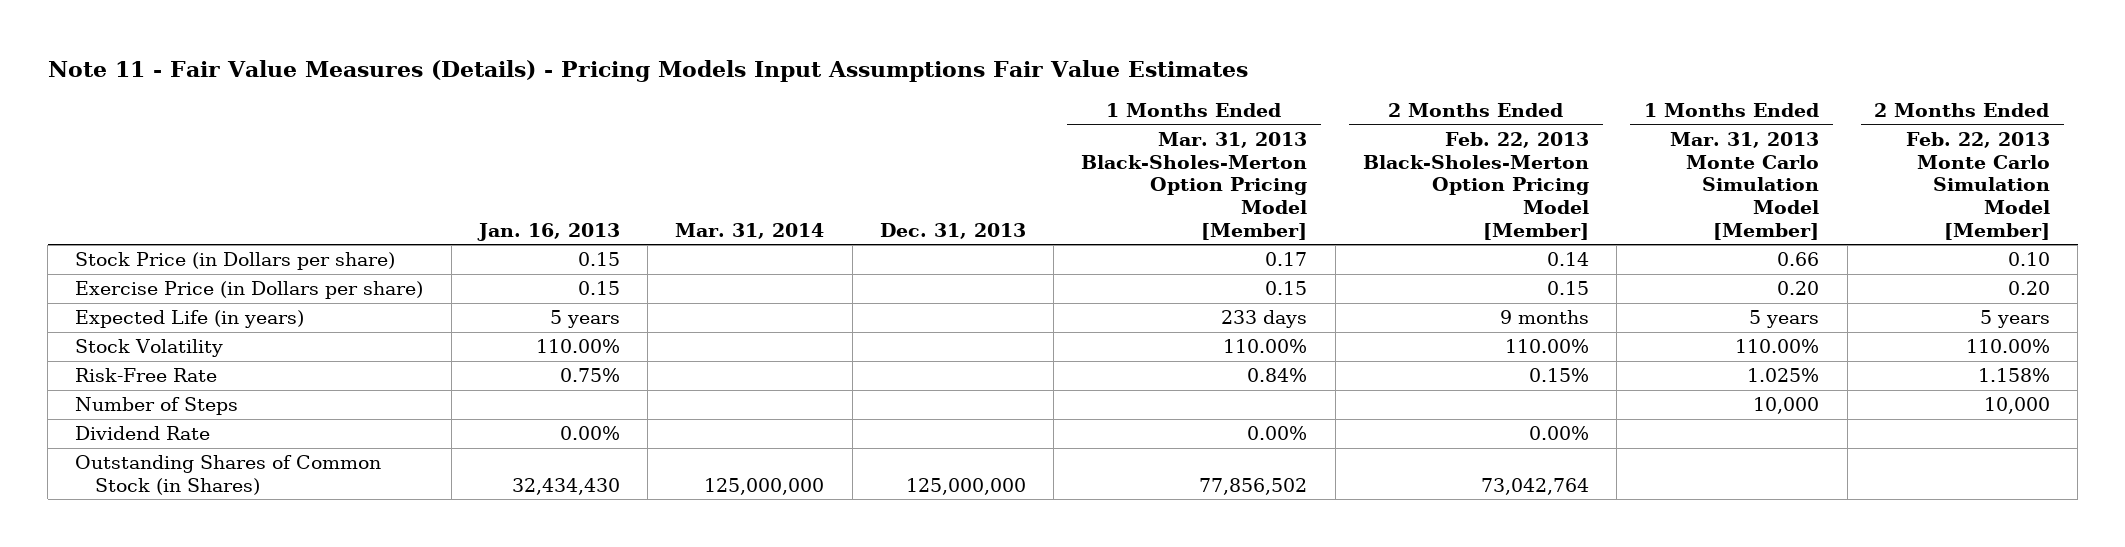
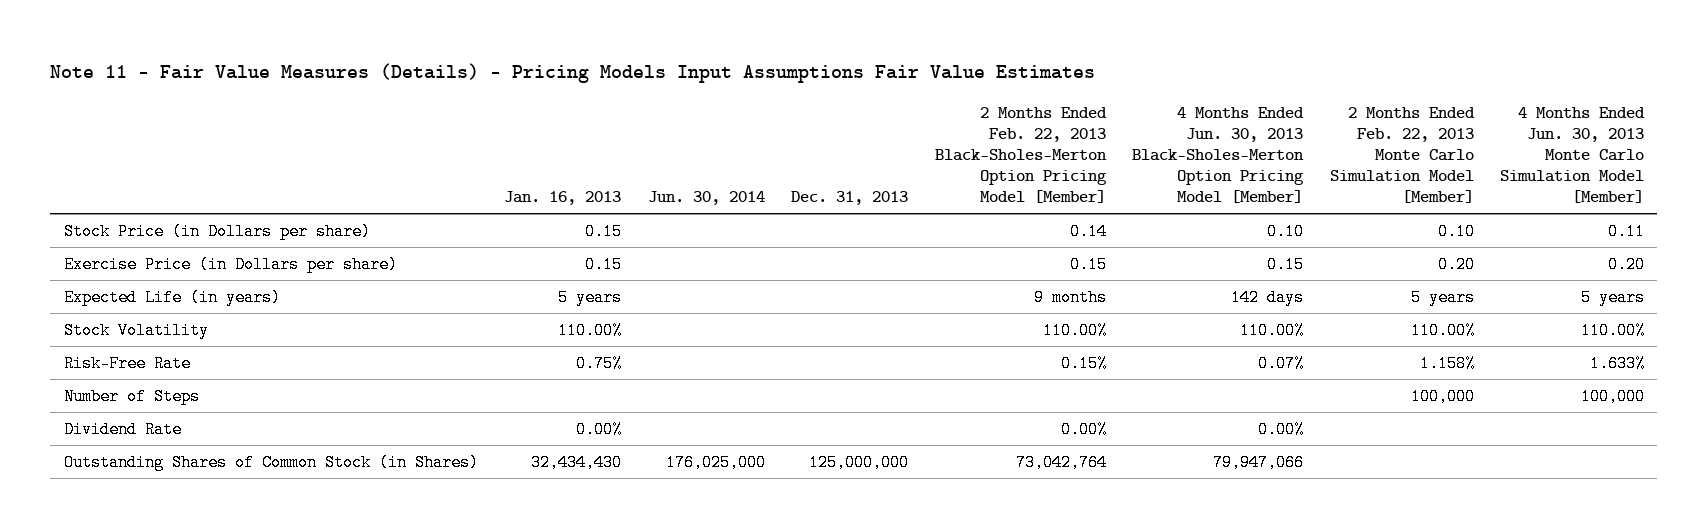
- | Jan. 16, 2013 | Mar. 31, 2014 | Dec. 31, 2013 | 1 Months Ended Mar. 31, 2013 Black-Sholes-Merton Option Pricing Model [Member] | 2 Months Ended Feb. 22, 2013 Black-Sholes-Merton Option Pricing Model [Member] | 1 Months Ended Mar. 31, 2013 Monte Carlo Simulation Model [Member] | 2 Months Ended Feb. 22, 2013 Monte Carlo Simulation Model [Member]
+ | Jan. 16, 2013 | Jun. 30, 2014 | Dec. 31, 2013 | 2 Months Ended Feb. 22, 2013 Black-Sholes-Merton Option Pricing Model [Member] | 4 Months Ended Jun. 30, 2013 Black-Sholes-Merton Option Pricing Model [Member] | 2 Months Ended Feb. 22, 2013 Monte Carlo Simulation Model [Member] | 4 Months Ended Jun. 30, 2013 Monte Carlo Simulation Model [Member]
- Number of Steps | | | | | | 10,000 | 10,000
+ Number of Steps | | | | | | 100,000 | 100,000

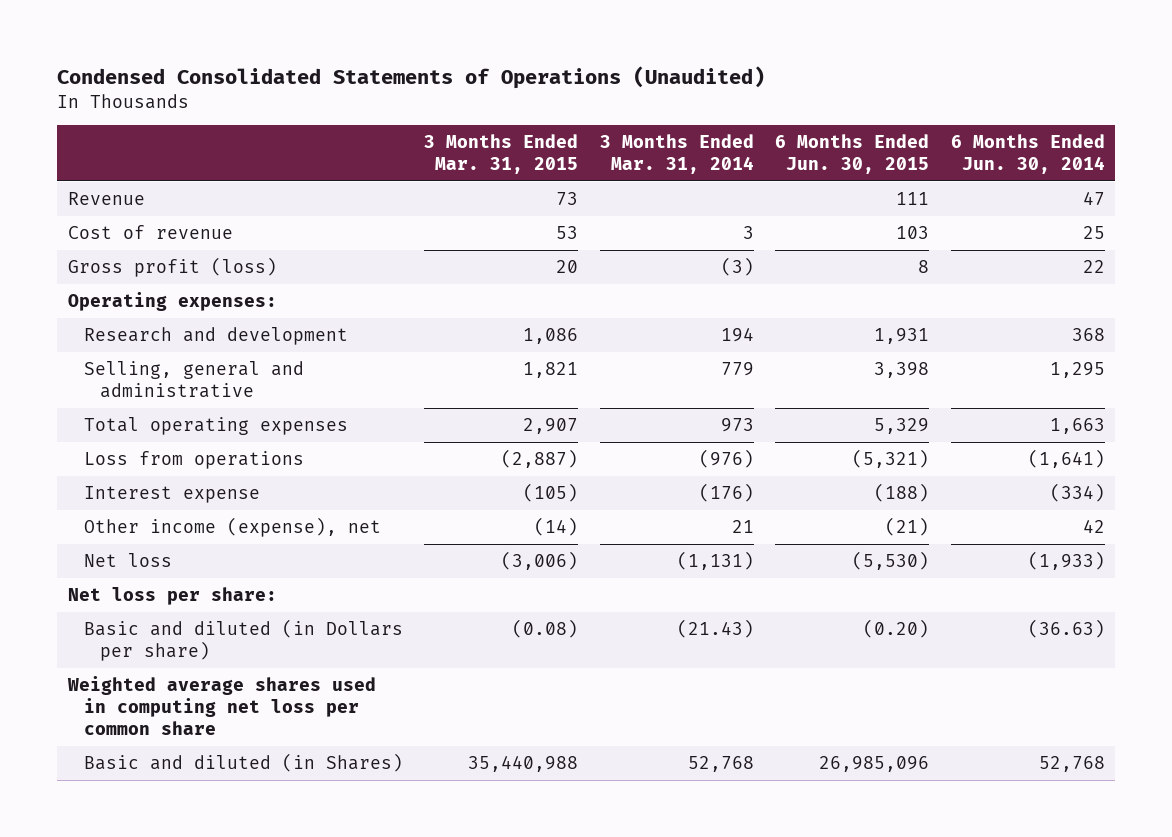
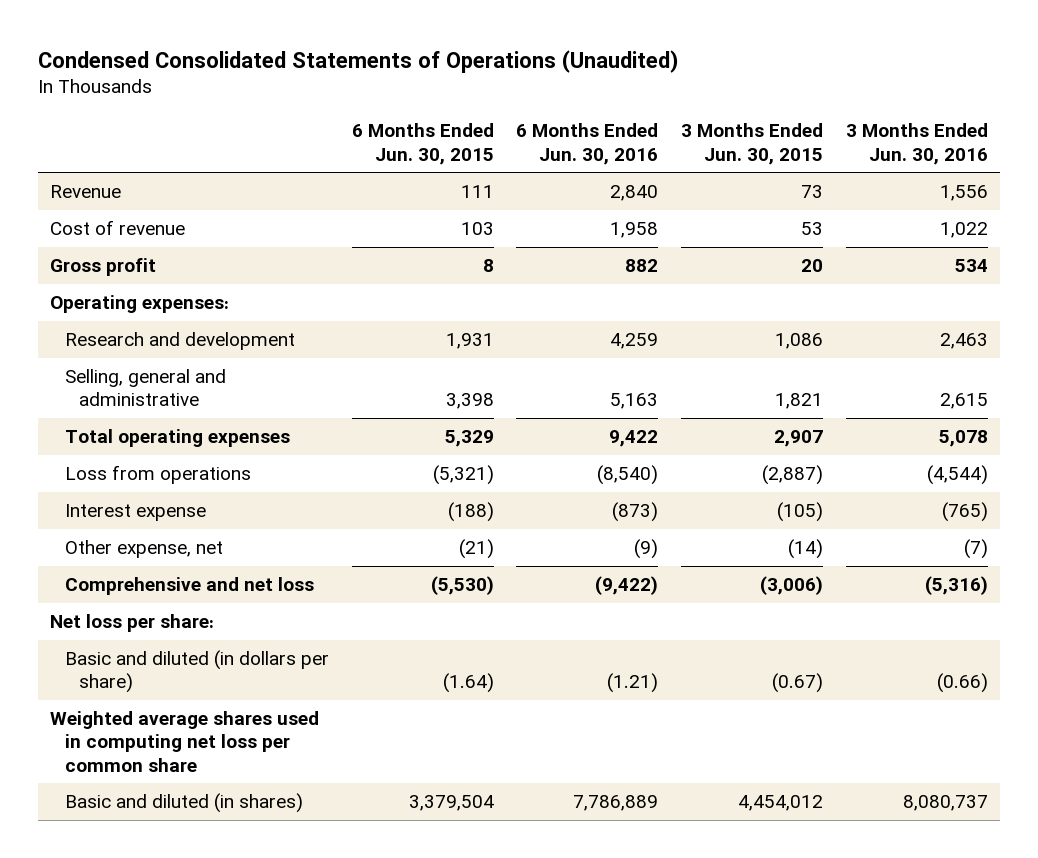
- | 3 Months Ended Mar. 31, 2015 | 3 Months Ended Mar. 31, 2014 | 6 Months Ended Jun. 30, 2015 | 6 Months Ended Jun. 30, 2014
+ | 6 Months Ended Jun. 30, 2015 | 6 Months Ended Jun. 30, 2016 | 3 Months Ended Jun. 30, 2015 | 3 Months Ended Jun. 30, 2016
- Gross profit (loss) | 20 | (3) | 8 | 22
+ Gross profit | 8 | 882 | 20 | 534
- Other income (expense), net | (14) | 21 | (21) | 42
- Net loss | (3,006) | (1,131) | (5,530) | (1,933)
+ Other expense, net | (21) | (9) | (14) | (7)
+ Comprehensive and net loss | (5,530) | (9,422) | (3,006) | (5,316)
- Basic and diluted (in Dollars per share) | (0.08) | (21.43) | (0.20) | (36.63)
+ Basic and diluted (in dollars per share) | (1.64) | (1.21) | (0.67) | (0.66)
- Basic and diluted (in Shares) | 35,440,988 | 52,768 | 26,985,096 | 52,768
+ Basic and diluted (in shares) | 3,379,504 | 7,786,889 | 4,454,012 | 8,080,737

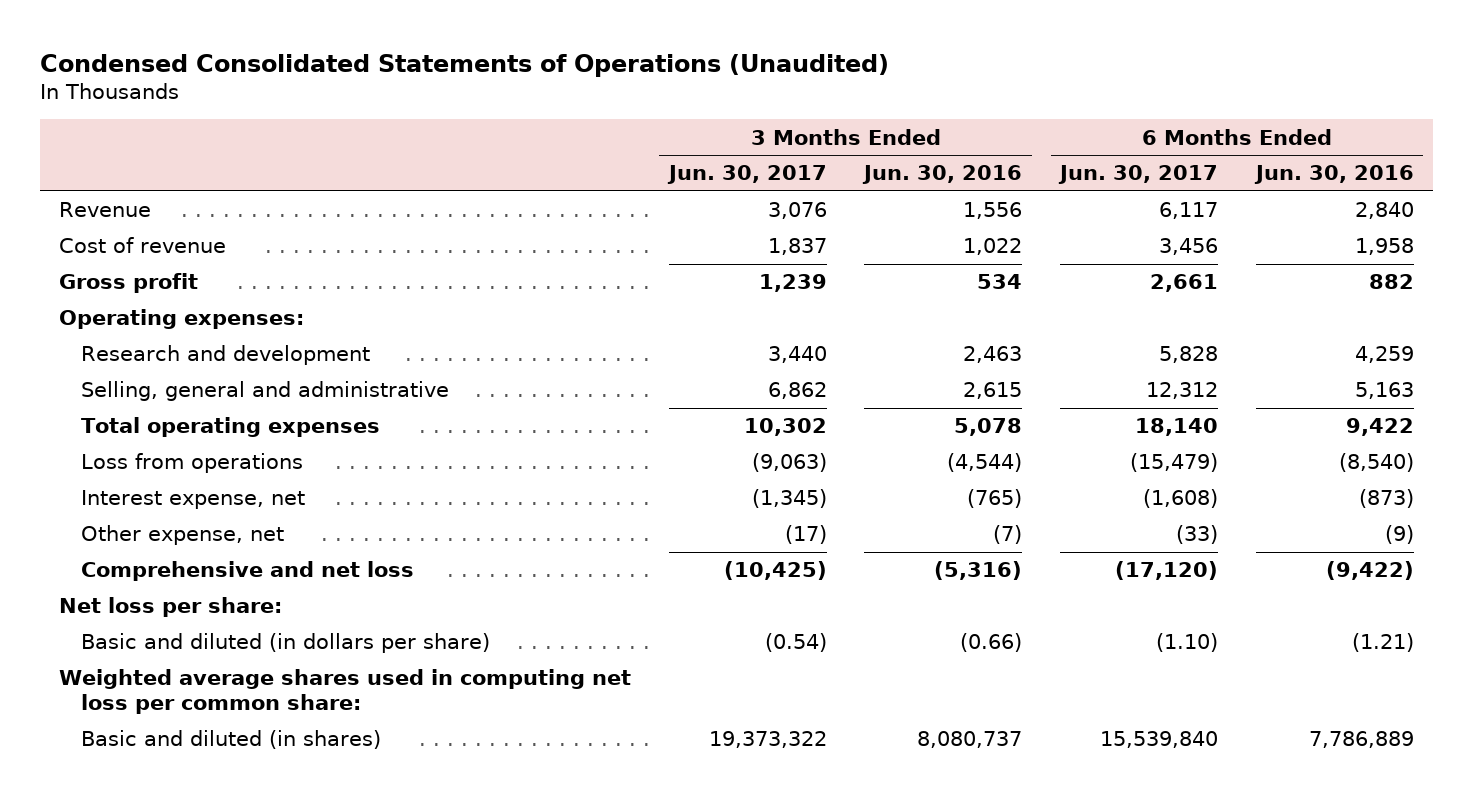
- | 6 Months Ended Jun. 30, 2015 | 6 Months Ended Jun. 30, 2016 | 3 Months Ended Jun. 30, 2015 | 3 Months Ended Jun. 30, 2016
+ | 3 Months Ended Jun. 30, 2017 | 3 Months Ended Jun. 30, 2016 | 6 Months Ended Jun. 30, 2017 | 6 Months Ended Jun. 30, 2016
- Interest expense | (188) | (873) | (105) | (765)
+ Interest expense, net | (1,345) | (765) | (1,608) | (873)
- Weighted average shares used in computing net loss per common share
+ Weighted average shares used in computing net loss per common share:

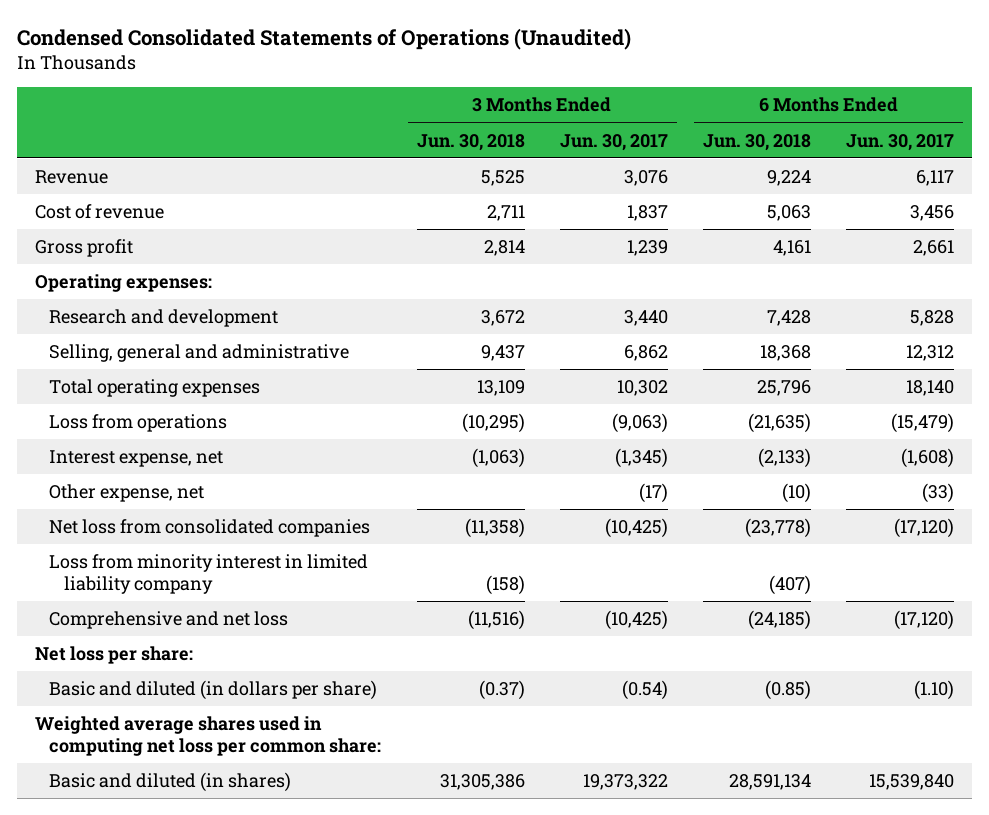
- | 3 Months Ended Jun. 30, 2017 | 3 Months Ended Jun. 30, 2016 | 6 Months Ended Jun. 30, 2017 | 6 Months Ended Jun. 30, 2016
+ | 3 Months Ended Jun. 30, 2018 | 3 Months Ended Jun. 30, 2017 | 6 Months Ended Jun. 30, 2018 | 6 Months Ended Jun. 30, 2017
+ Net loss from consolidated companies | (11,358) | (10,425) | (23,778) | (17,120)
+ Loss from minority interest in limited liability company | (158) | | (407) |

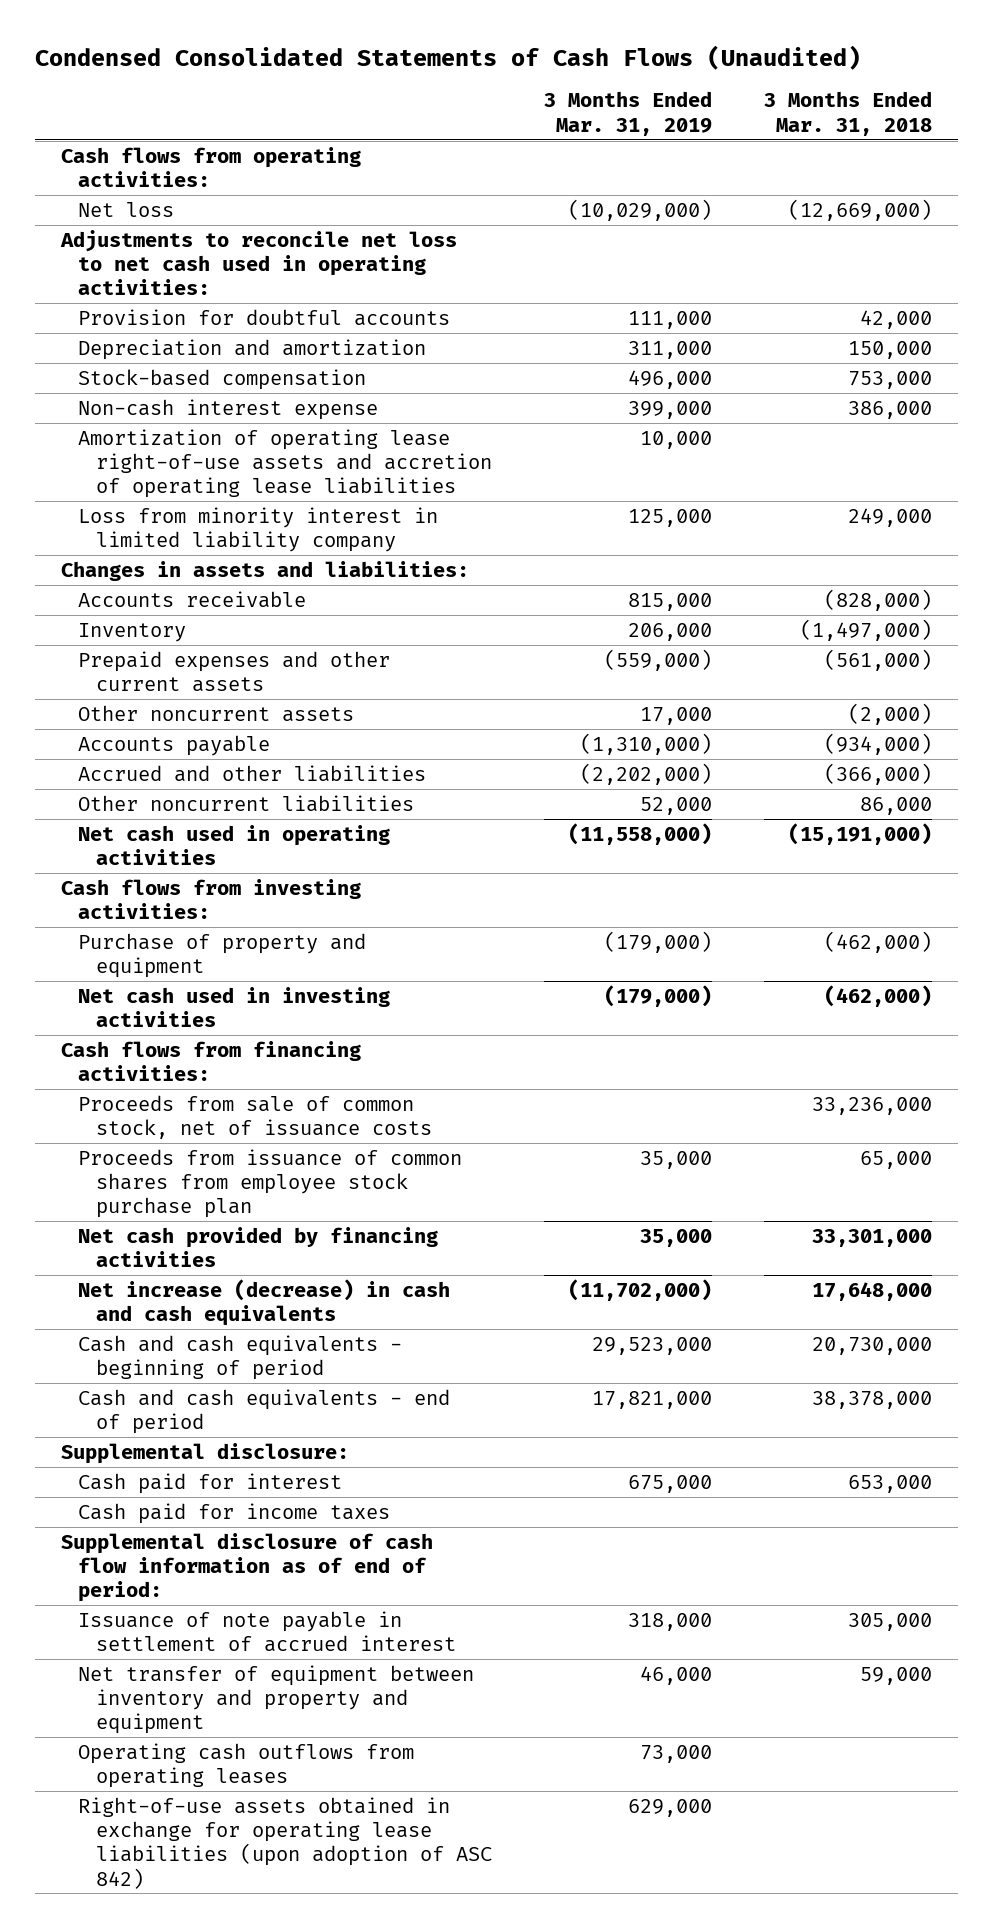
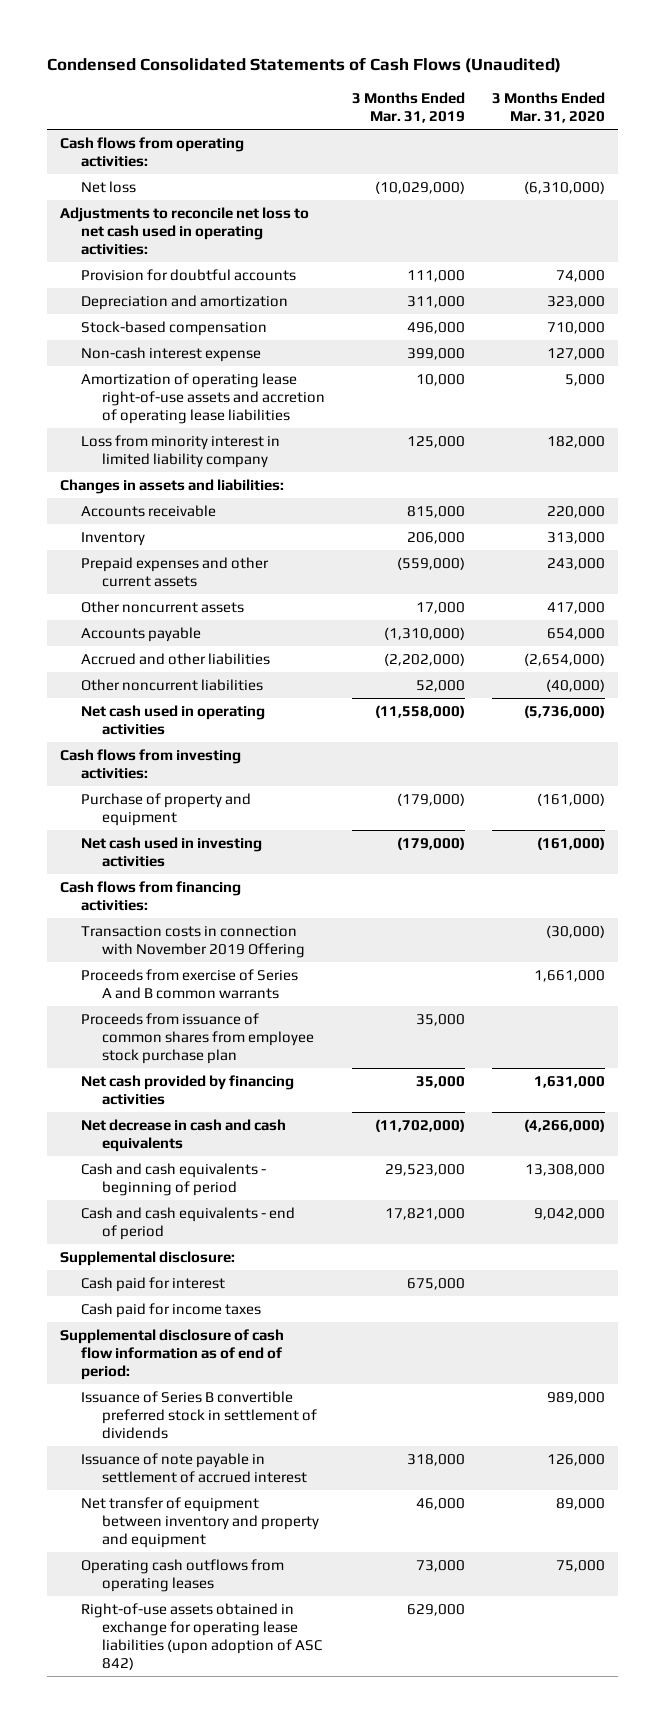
- | 3 Months Ended Mar. 31, 2019 | 3 Months Ended Mar. 31, 2018
+ | 3 Months Ended Mar. 31, 2019 | 3 Months Ended Mar. 31, 2020
- Proceeds from sale of common stock, net of issuance costs | | 33,236,000
+ Transaction costs in connection with November 2019 Offering | | (30,000)
+ Proceeds from exercise of Series A and B common warrants | | 1,661,000
- Net increase (decrease) in cash and cash equivalents | (11,702,000) | 17,648,000
+ Net decrease in cash and cash equivalents | (11,702,000) | (4,266,000)
+ Issuance of Series B convertible preferred stock in settlement of dividends | | 989,000

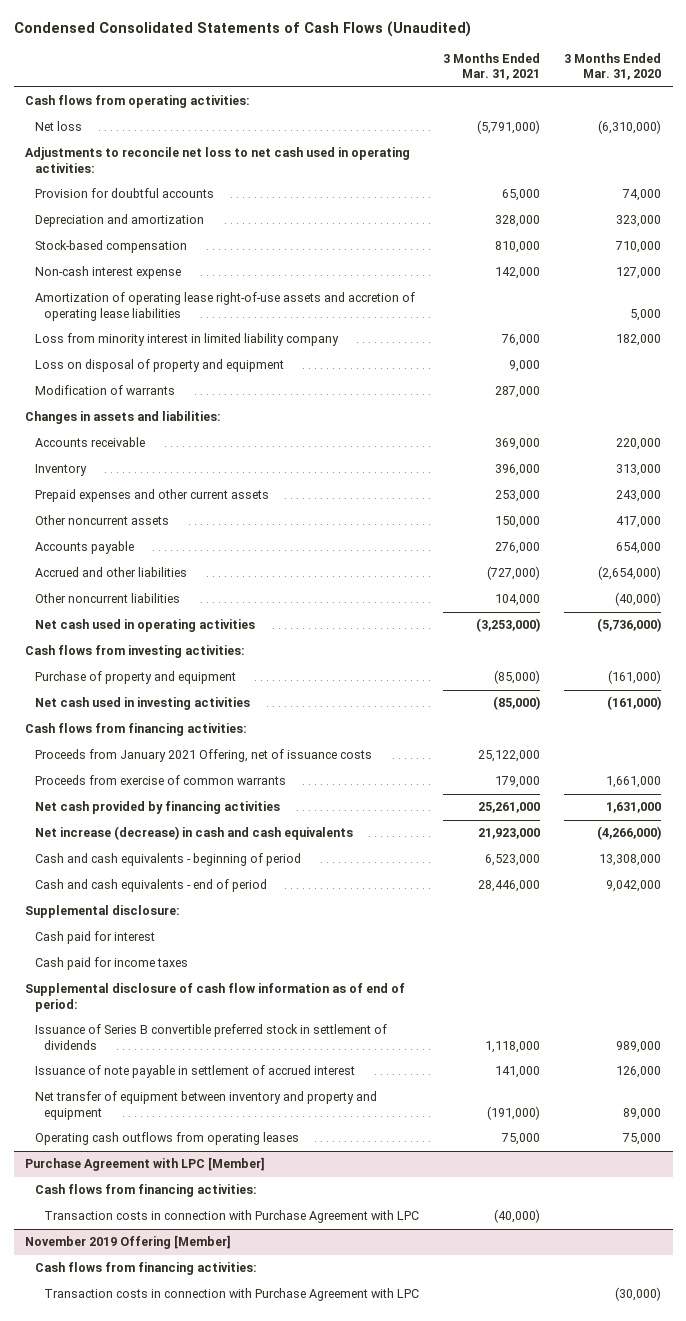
- | 3 Months Ended Mar. 31, 2019 | 3 Months Ended Mar. 31, 2020
+ | 3 Months Ended Mar. 31, 2021 | 3 Months Ended Mar. 31, 2020
+ Loss on disposal of property and equipment | 9,000 |
+ Modification of warrants | 287,000 |
- Transaction costs in connection with November 2019 Offering | | (30,000)
- Proceeds from exercise of Series A and B common warrants | | 1,661,000
- Proceeds from issuance of common shares from employee stock purchase plan | 35,000 |
+ Proceeds from January 2021 Offering, net of issuance costs | 25,122,000 |
+ Proceeds from exercise of common warrants | 179,000 | 1,661,000
- Net decrease in cash and cash equivalents | (11,702,000) | (4,266,000)
+ Net increase (decrease) in cash and cash equivalents | 21,923,000 | (4,266,000)
- Right-of-use assets obtained in exchange for operating lease liabilities (upon adoption of ASC 842) | 629,000 |
+ Purchase Agreement with LPC [Member]
+ Cash flows from financing activities:
+ Transaction costs in connection with Purchase Agreement with LPC | (40,000) |
+ November 2019 Offering [Member]
+ Cash flows from financing activities:
+ Transaction costs in connection with Purchase Agreement with LPC | | (30,000)

